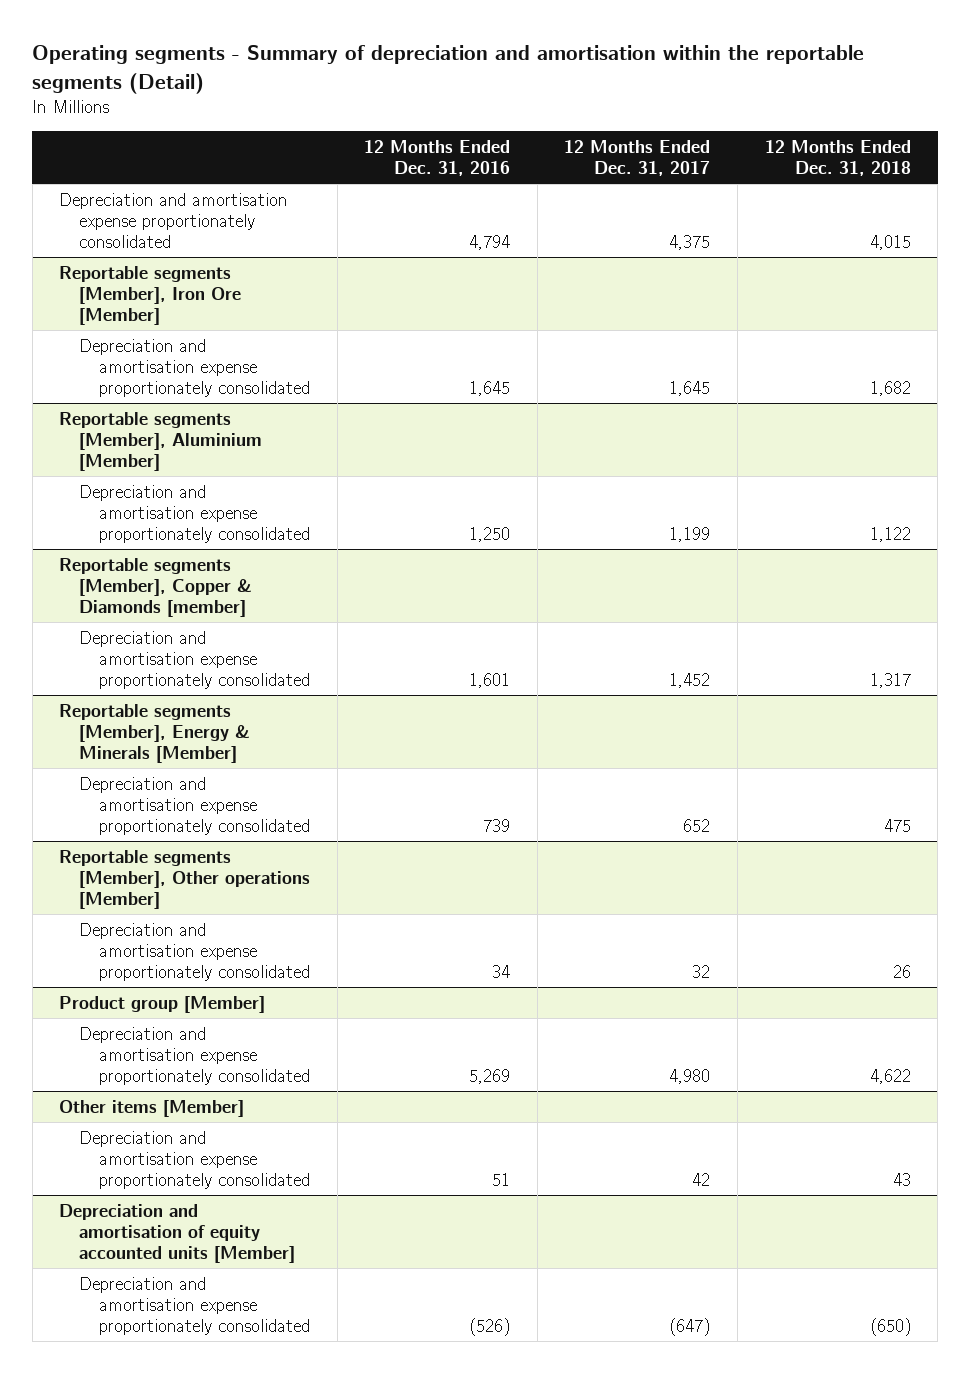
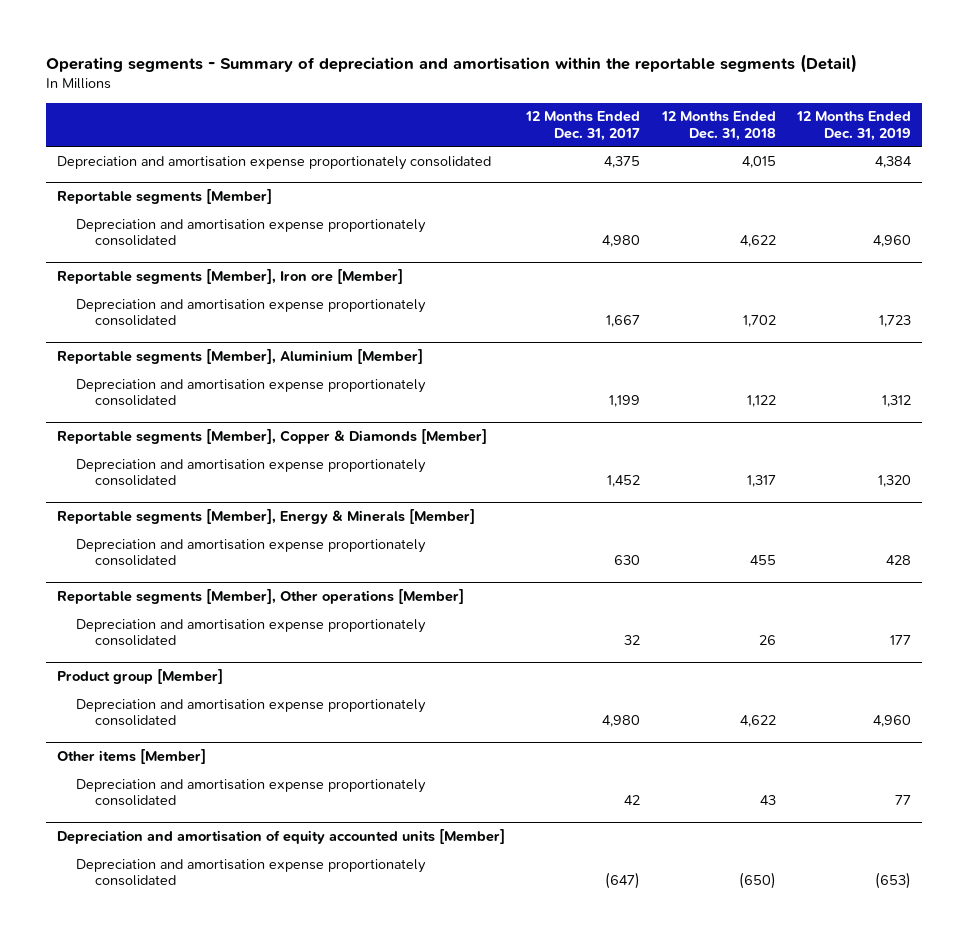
- | 12 Months Ended Dec. 31, 2016 | 12 Months Ended Dec. 31, 2017 | 12 Months Ended Dec. 31, 2018
+ | 12 Months Ended Dec. 31, 2017 | 12 Months Ended Dec. 31, 2018 | 12 Months Ended Dec. 31, 2019
- Reportable segments [Member], Iron Ore [Member]
- Depreciation and amortisation expense proportionately consolidated | 1,645 | 1,645 | 1,682
+ Reportable segments [Member]
+ Depreciation and amortisation expense proportionately consolidated | 4,980 | 4,622 | 4,960
+ Reportable segments [Member], Iron ore [Member]
+ Depreciation and amortisation expense proportionately consolidated | 1,667 | 1,702 | 1,723
- Reportable segments [Member], Copper & Diamonds [member]
+ Reportable segments [Member], Copper & Diamonds [Member]
@ Reportable segments [Member], Energy & Minerals [Member]
- Depreciation and amortisation expense proportionately consolidated | 739 | 652 | 475
+ Depreciation and amortisation expense proportionately consolidated | 630 | 455 | 428

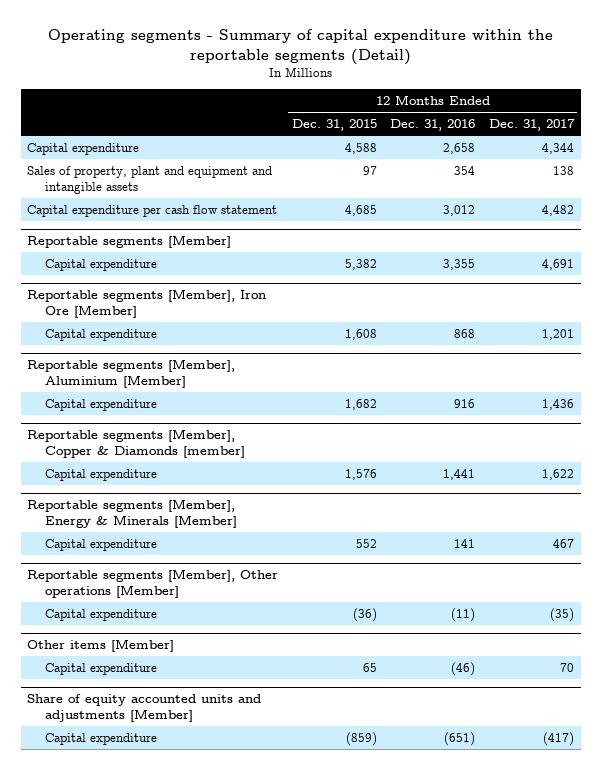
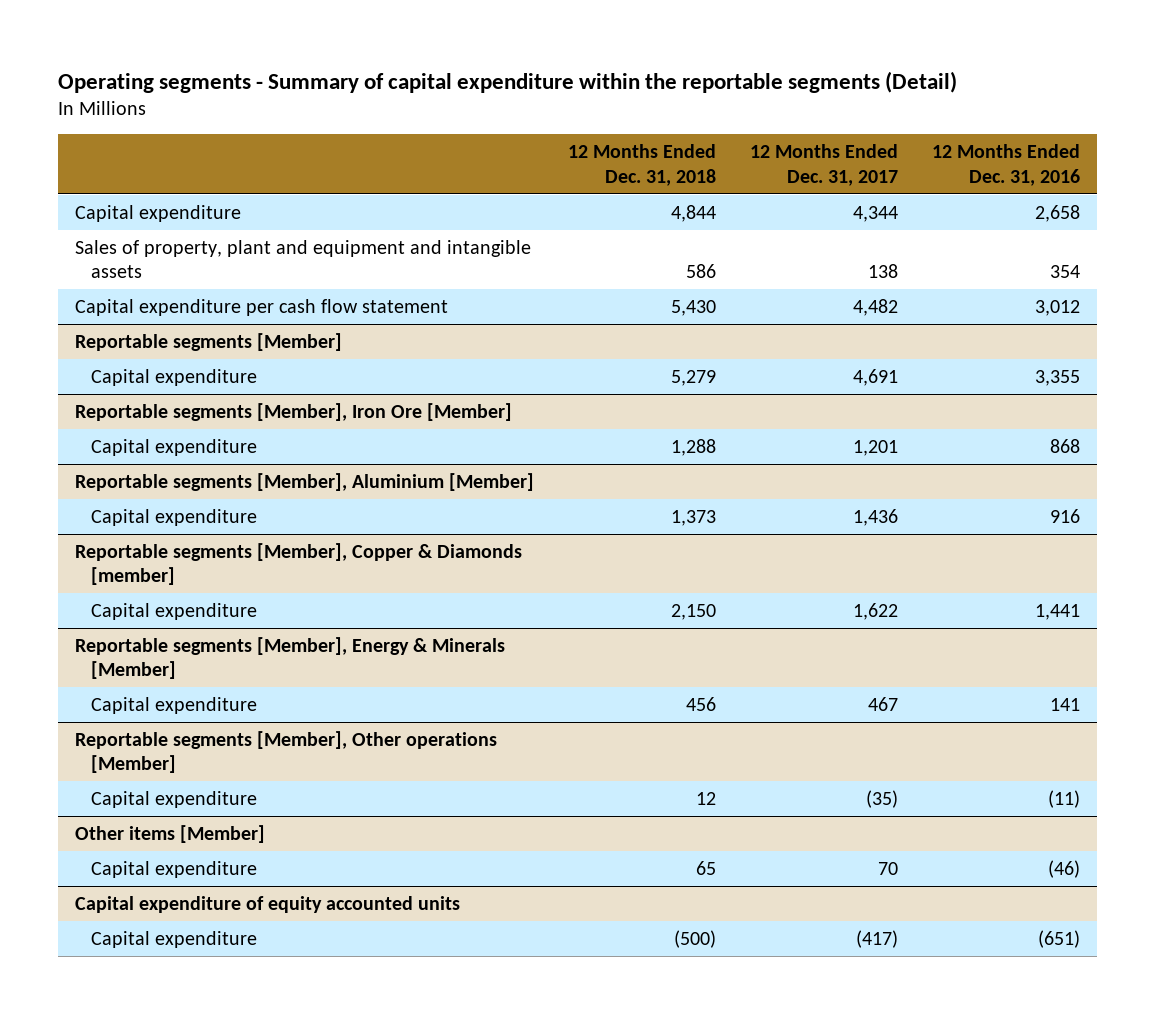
- | 12 Months Ended Dec. 31, 2015 | 12 Months Ended Dec. 31, 2016 | 12 Months Ended Dec. 31, 2017
+ | 12 Months Ended Dec. 31, 2018 | 12 Months Ended Dec. 31, 2017 | 12 Months Ended Dec. 31, 2016
- Share of equity accounted units and adjustments [Member]
+ Capital expenditure of equity accounted units

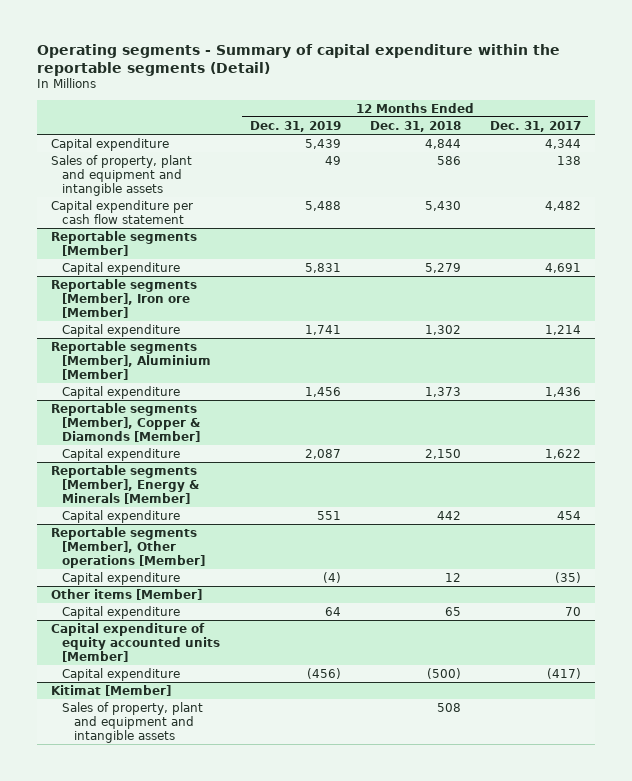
- | 12 Months Ended Dec. 31, 2018 | 12 Months Ended Dec. 31, 2017 | 12 Months Ended Dec. 31, 2016
+ | 12 Months Ended Dec. 31, 2019 | 12 Months Ended Dec. 31, 2018 | 12 Months Ended Dec. 31, 2017
- Reportable segments [Member], Iron Ore [Member]
- Capital expenditure | 1,288 | 1,201 | 868
+ Reportable segments [Member], Iron ore [Member]
+ Capital expenditure | 1,741 | 1,302 | 1,214
- Reportable segments [Member], Copper & Diamonds [member]
+ Reportable segments [Member], Copper & Diamonds [Member]
@ Reportable segments [Member], Energy & Minerals [Member]
- Capital expenditure | 456 | 467 | 141
+ Capital expenditure | 551 | 442 | 454
- Capital expenditure of equity accounted units
+ Capital expenditure of equity accounted units [Member]
+ Kitimat [Member]
+ Sales of property, plant and equipment and intangible assets | | 508 |

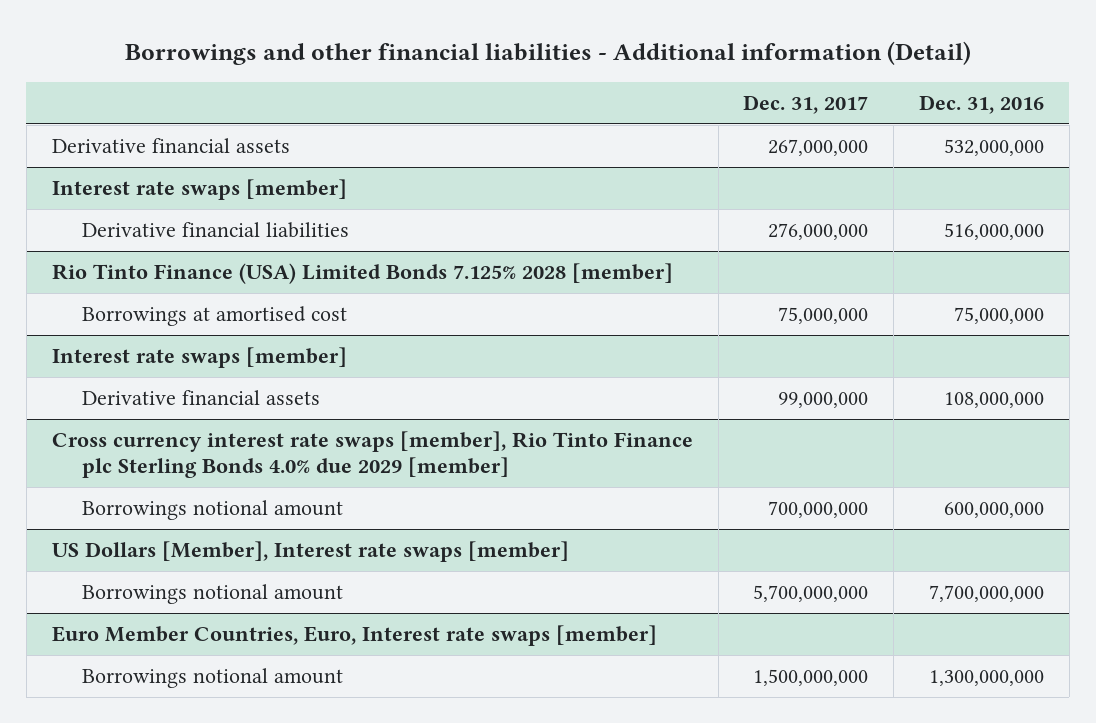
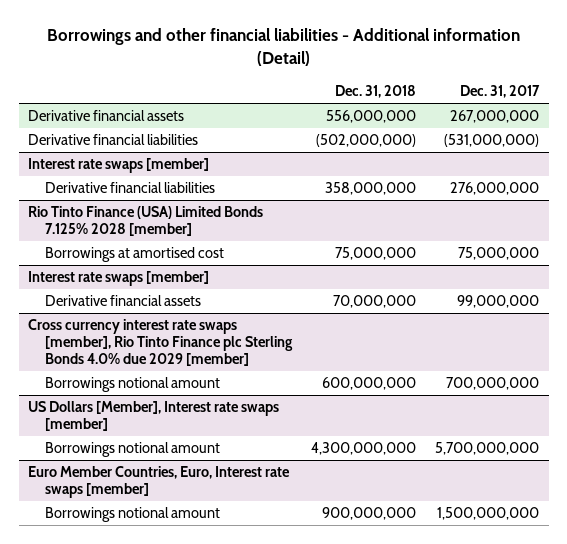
- | Dec. 31, 2017 | Dec. 31, 2016
+ | Dec. 31, 2018 | Dec. 31, 2017
+ Derivative financial liabilities | (502,000,000) | (531,000,000)

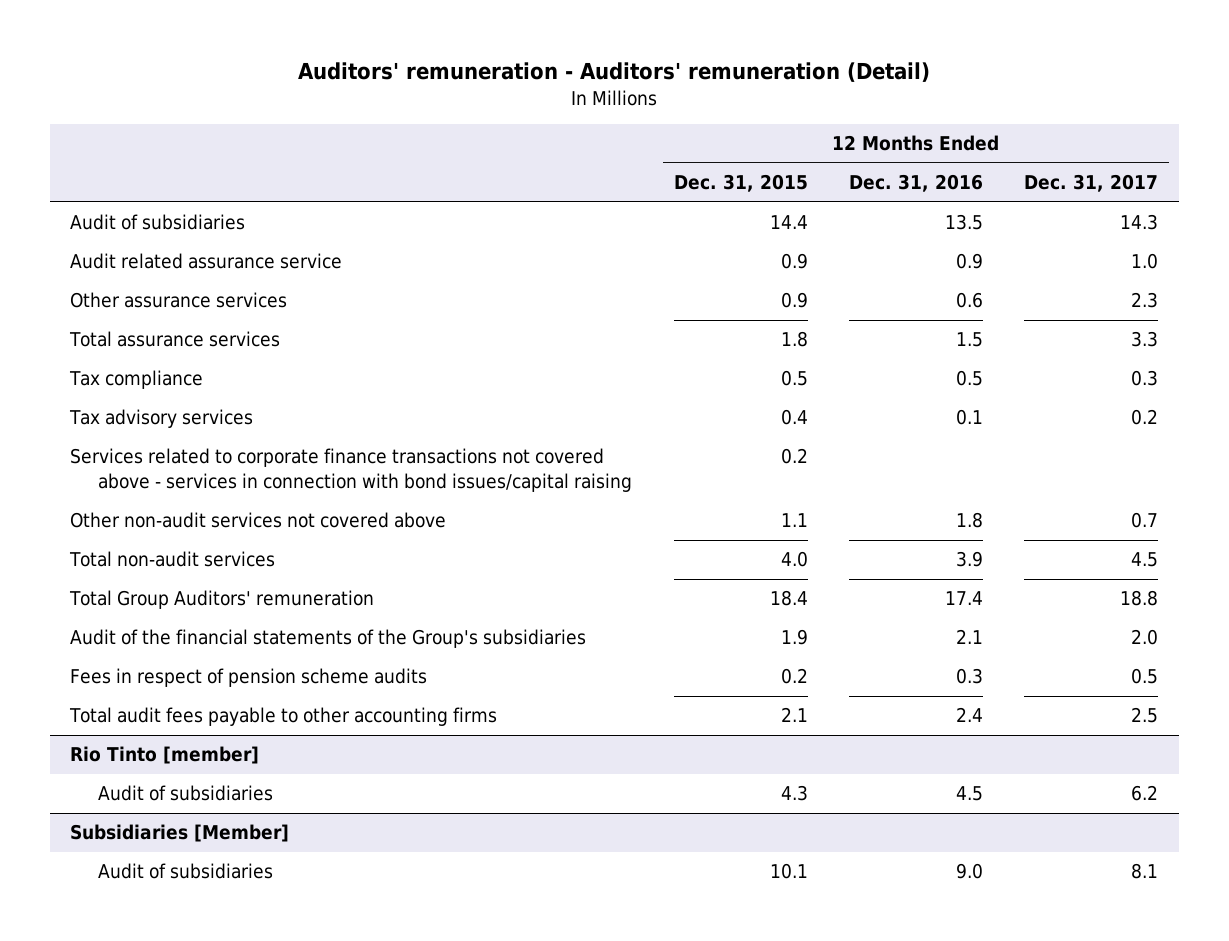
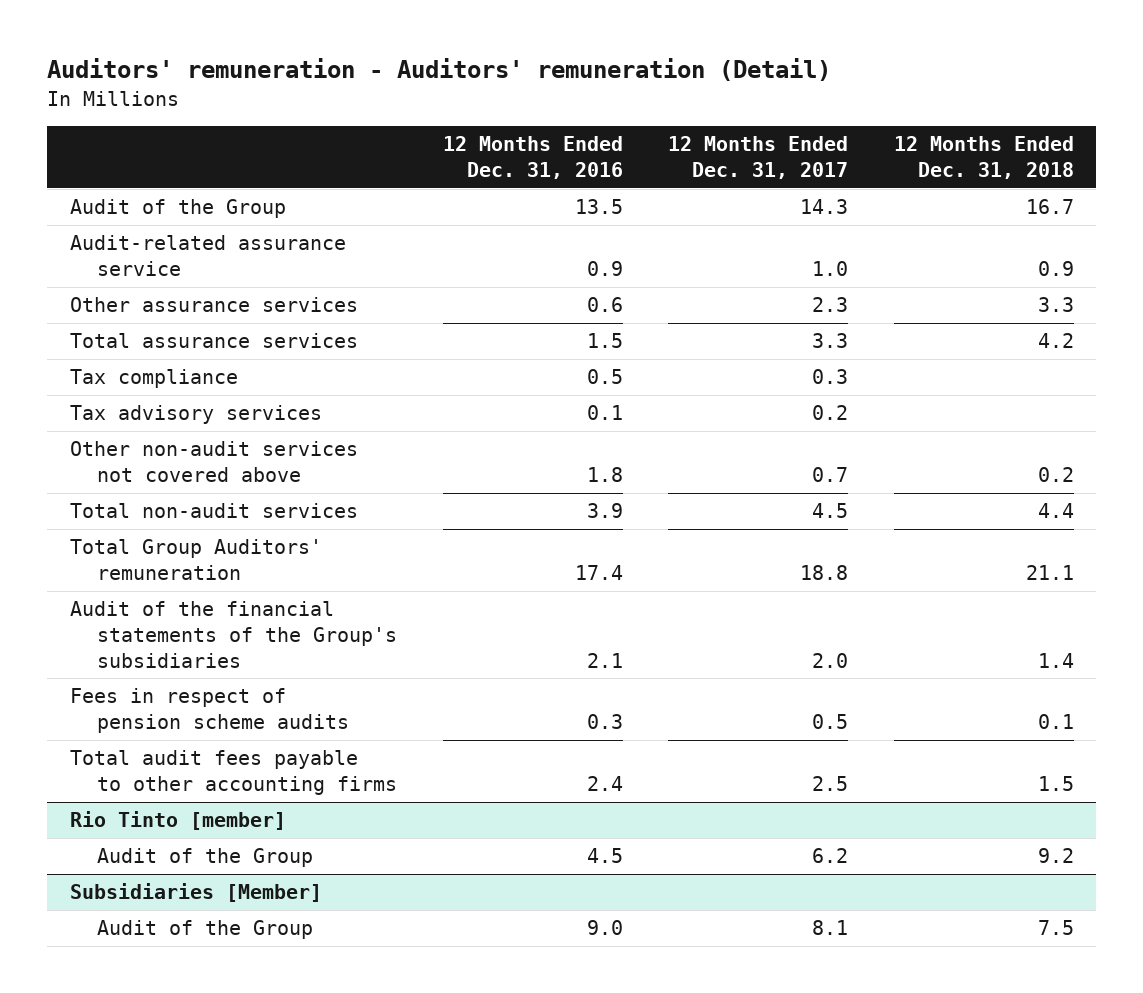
- | 12 Months Ended Dec. 31, 2015 | 12 Months Ended Dec. 31, 2016 | 12 Months Ended Dec. 31, 2017
+ | 12 Months Ended Dec. 31, 2016 | 12 Months Ended Dec. 31, 2017 | 12 Months Ended Dec. 31, 2018
- Audit of subsidiaries | 14.4 | 13.5 | 14.3
- Audit related assurance service | 0.9 | 0.9 | 1.0
+ Audit of the Group | 13.5 | 14.3 | 16.7
+ Audit-related assurance service | 0.9 | 1.0 | 0.9
- Services related to corporate finance transactions not covered above - services in connection with bond issues/capital raising | 0.2 | |
@ Rio Tinto [member]
- Audit of subsidiaries | 4.3 | 4.5 | 6.2
+ Audit of the Group | 4.5 | 6.2 | 9.2
@ Subsidiaries [Member]
- Audit of subsidiaries | 10.1 | 9.0 | 8.1
+ Audit of the Group | 9.0 | 8.1 | 7.5

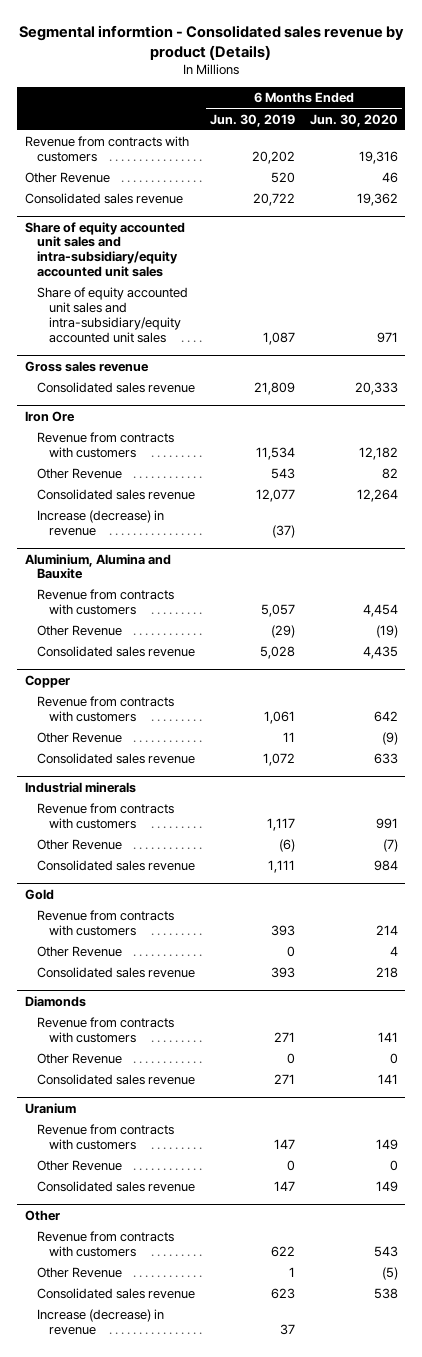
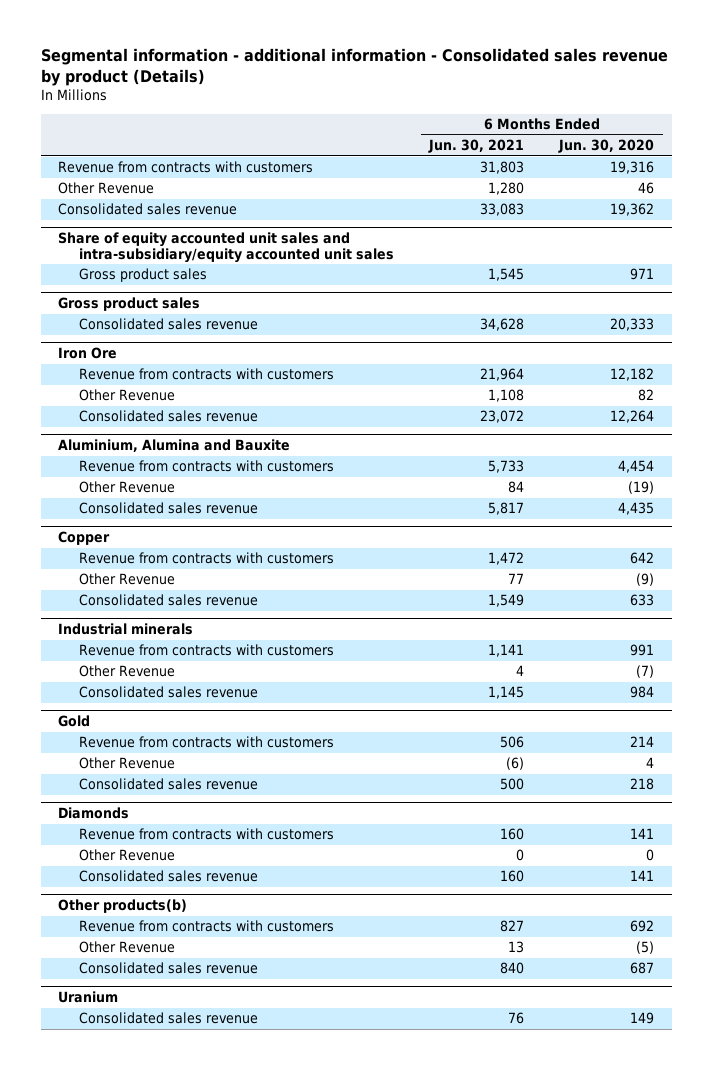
- Segmental informtion - Consolidated sales revenue by product (Details)
+ Segmental information - additional information - Consolidated sales revenue by product (Details)
- | 6 Months Ended Jun. 30, 2019 | 6 Months Ended Jun. 30, 2020
+ | 6 Months Ended Jun. 30, 2021 | 6 Months Ended Jun. 30, 2020
@ Share of equity accounted unit sales and intra-subsidiary/equity accounted unit sales
- Share of equity accounted unit sales and intra-subsidiary/equity accounted unit sales | 1,087 | 971
- Gross sales revenue
@ Share of equity accounted unit sales and intra-subsidiary/equity accounted unit sales
+ Gross product sales | 1,545 | 971
+ Gross product sales
@ Iron Ore
- Increase (decrease) in revenue | (37) |
+ Other products(b)
+ Revenue from contracts with customers | 827 | 692
+ Other Revenue | 13 | (5)
+ Consolidated sales revenue | 840 | 687
@ Uranium
- Revenue from contracts with customers | 147 | 149
- Other Revenue | 0 | 0
- Other
- Revenue from contracts with customers | 622 | 543
- Other Revenue | 1 | (5)
- Consolidated sales revenue | 623 | 538
- Increase (decrease) in revenue | 37 |

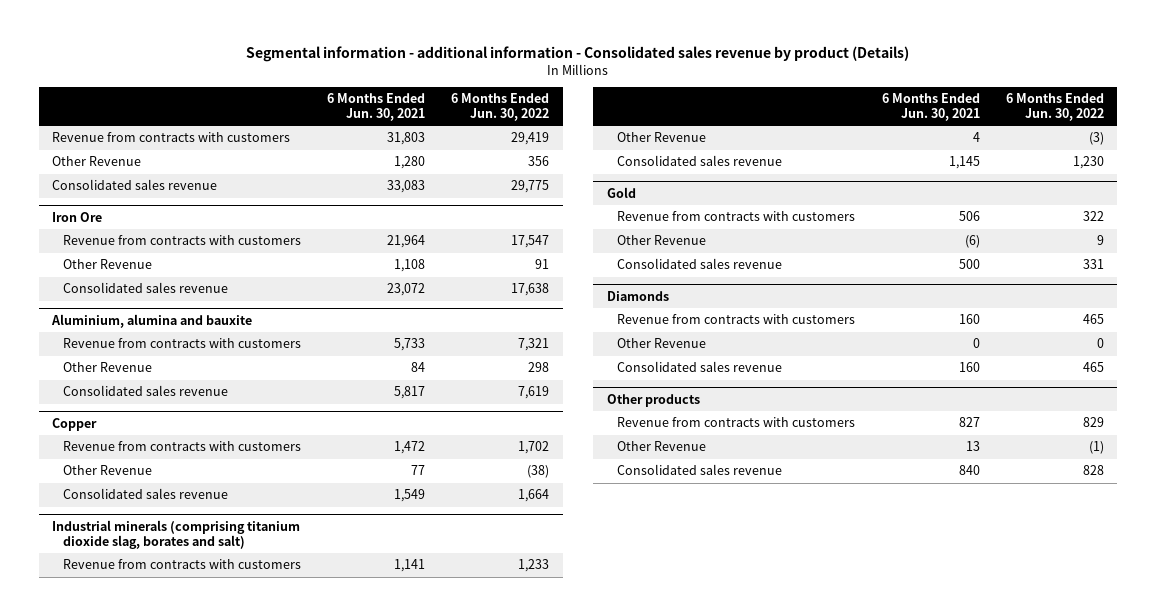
- | 6 Months Ended Jun. 30, 2021 | 6 Months Ended Jun. 30, 2020
+ | 6 Months Ended Jun. 30, 2021 | 6 Months Ended Jun. 30, 2022
- Share of equity accounted unit sales and intra-subsidiary/equity accounted unit sales
- Gross product sales | 1,545 | 971
- Gross product sales
- Consolidated sales revenue | 34,628 | 20,333
- Aluminium, Alumina and Bauxite
+ Aluminium, alumina and bauxite
- Industrial minerals
+ Industrial minerals (comprising titanium dioxide slag, borates and salt)
- Other products(b)
+ Other products
- Uranium
- Consolidated sales revenue | 76 | 149

